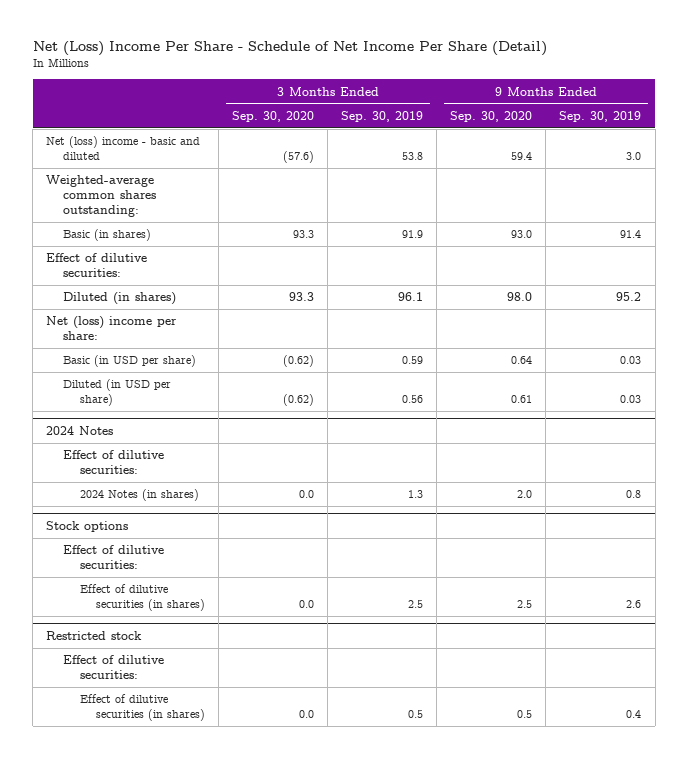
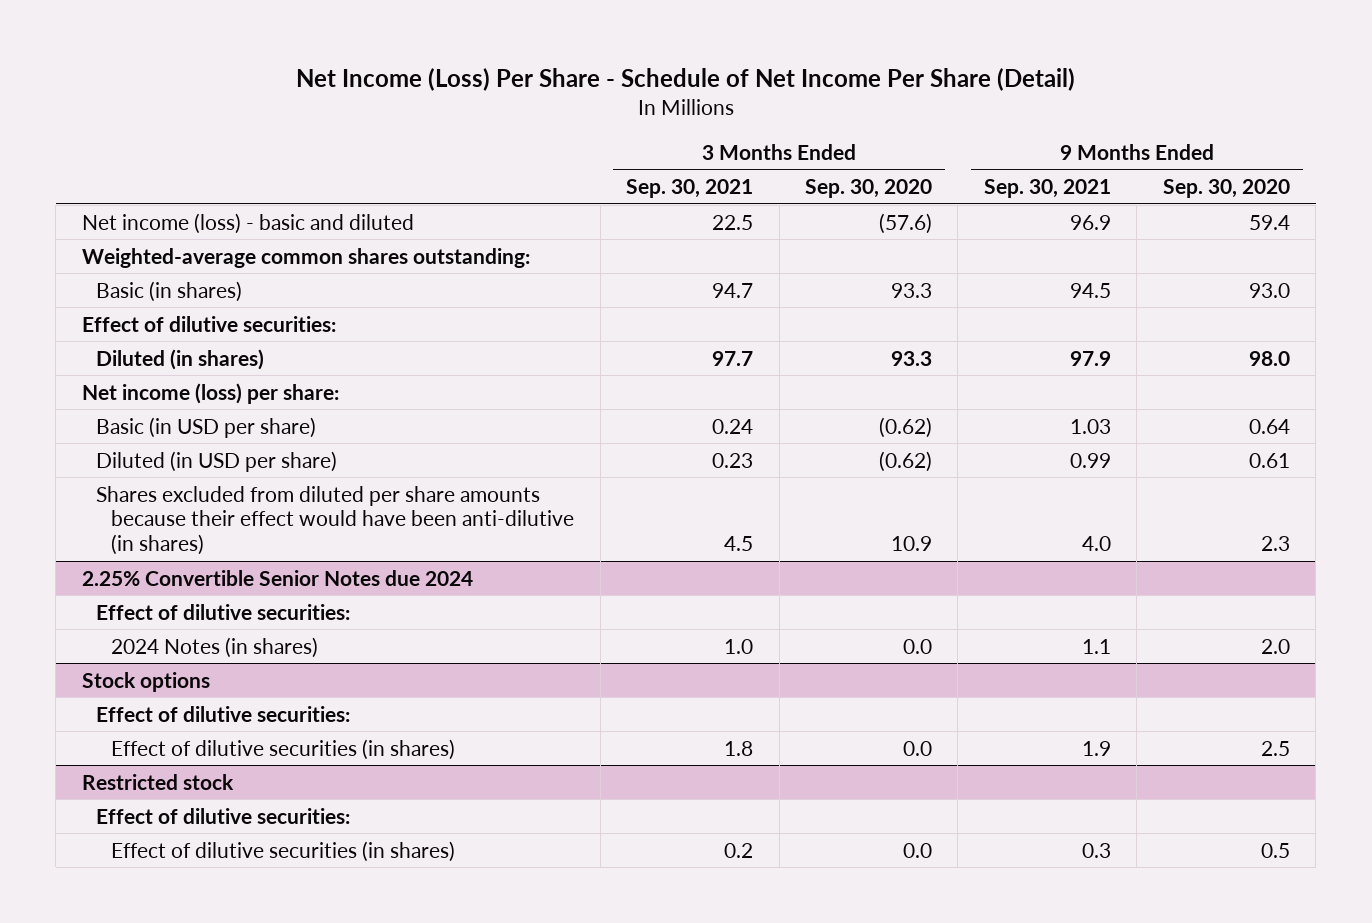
- Net (Loss) Income Per Share - Schedule of Net Income Per Share (Detail)
+ Net Income (Loss) Per Share - Schedule of Net Income Per Share (Detail)
- | 3 Months Ended Sep. 30, 2020 | 3 Months Ended Sep. 30, 2019 | 9 Months Ended Sep. 30, 2020 | 9 Months Ended Sep. 30, 2019
+ | 3 Months Ended Sep. 30, 2021 | 3 Months Ended Sep. 30, 2020 | 9 Months Ended Sep. 30, 2021 | 9 Months Ended Sep. 30, 2020
- Net (loss) income - basic and diluted | (57.6) | 53.8 | 59.4 | 3.0
+ Net income (loss) - basic and diluted | 22.5 | (57.6) | 96.9 | 59.4
- Net (loss) income per share:
+ Net income (loss) per share:
- 2024 Notes
+ Shares excluded from diluted per share amounts because their effect would have been anti-dilutive (in shares) | 4.5 | 10.9 | 4.0 | 2.3
+ 2.25% Convertible Senior Notes due 2024

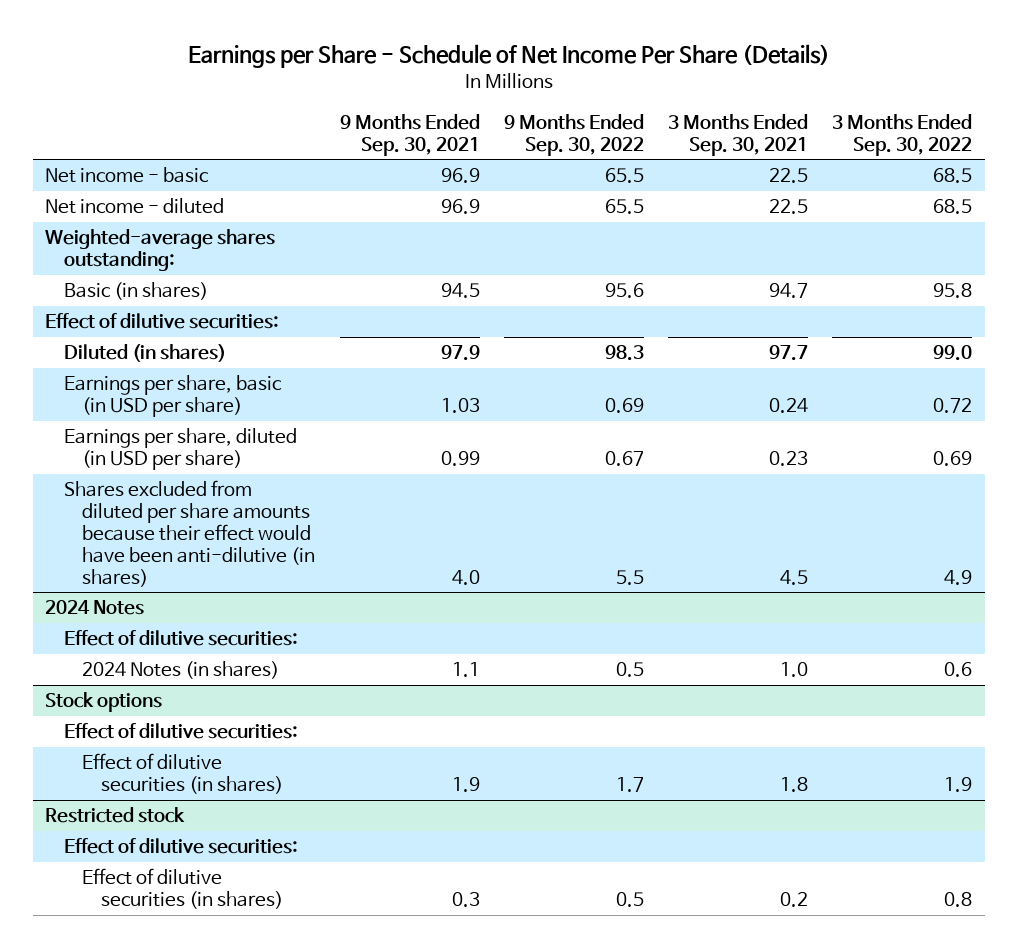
- Net Income (Loss) Per Share - Schedule of Net Income Per Share (Detail)
+ Earnings per Share - Schedule of Net Income Per Share (Details)
- | 3 Months Ended Sep. 30, 2021 | 3 Months Ended Sep. 30, 2020 | 9 Months Ended Sep. 30, 2021 | 9 Months Ended Sep. 30, 2020
+ | 9 Months Ended Sep. 30, 2021 | 9 Months Ended Sep. 30, 2022 | 3 Months Ended Sep. 30, 2021 | 3 Months Ended Sep. 30, 2022
- Net income (loss) - basic and diluted | 22.5 | (57.6) | 96.9 | 59.4
- Weighted-average common shares outstanding:
+ Net income - basic | 96.9 | 65.5 | 22.5 | 68.5
+ Net income - diluted | 96.9 | 65.5 | 22.5 | 68.5
+ Weighted-average shares outstanding:
- Net income (loss) per share:
- Basic (in USD per share) | 0.24 | (0.62) | 1.03 | 0.64
- Diluted (in USD per share) | 0.23 | (0.62) | 0.99 | 0.61
+ Earnings per share, basic (in USD per share) | 1.03 | 0.69 | 0.24 | 0.72
+ Earnings per share, diluted (in USD per share) | 0.99 | 0.67 | 0.23 | 0.69
- 2.25% Convertible Senior Notes due 2024
+ 2024 Notes

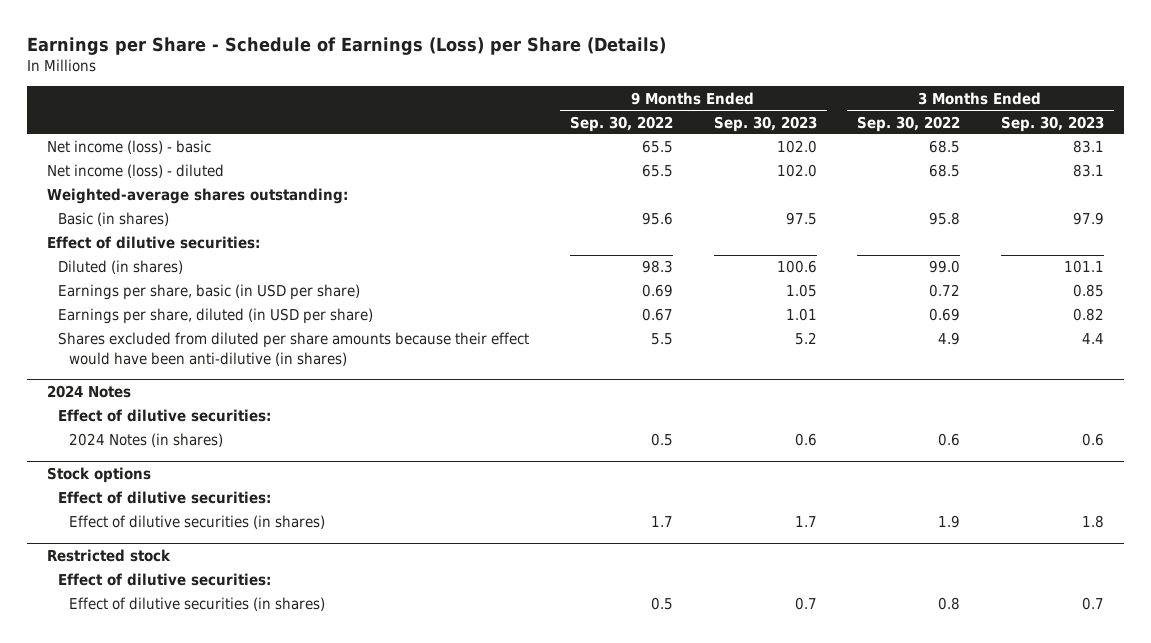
- Earnings per Share - Schedule of Net Income Per Share (Details)
+ Earnings per Share - Schedule of Earnings (Loss) per Share (Details)
- | 9 Months Ended Sep. 30, 2021 | 9 Months Ended Sep. 30, 2022 | 3 Months Ended Sep. 30, 2021 | 3 Months Ended Sep. 30, 2022
+ | 9 Months Ended Sep. 30, 2022 | 9 Months Ended Sep. 30, 2023 | 3 Months Ended Sep. 30, 2022 | 3 Months Ended Sep. 30, 2023
- Net income - basic | 96.9 | 65.5 | 22.5 | 68.5
- Net income - diluted | 96.9 | 65.5 | 22.5 | 68.5
+ Net income (loss) - basic | 65.5 | 102.0 | 68.5 | 83.1
+ Net income (loss) - diluted | 65.5 | 102.0 | 68.5 | 83.1

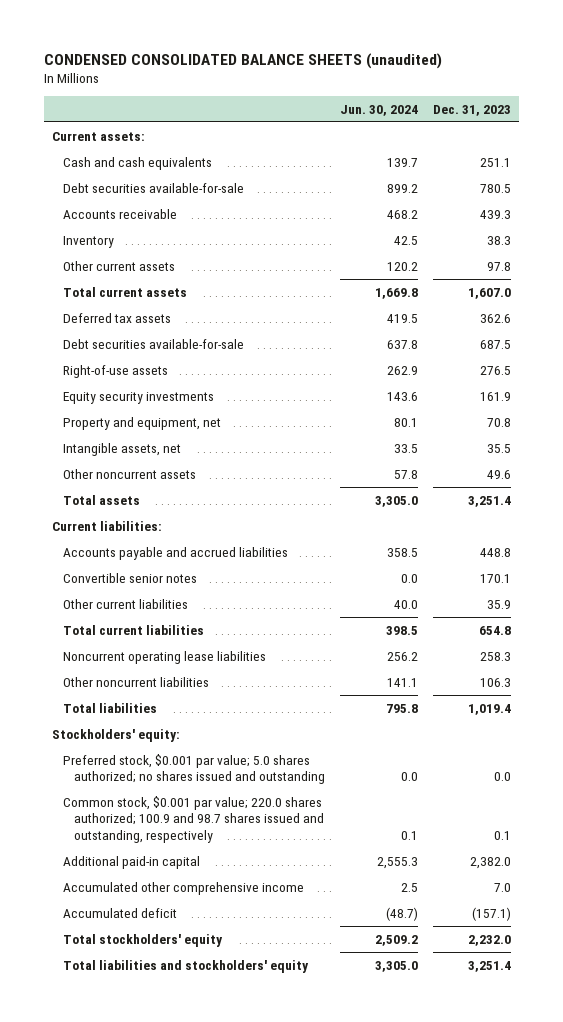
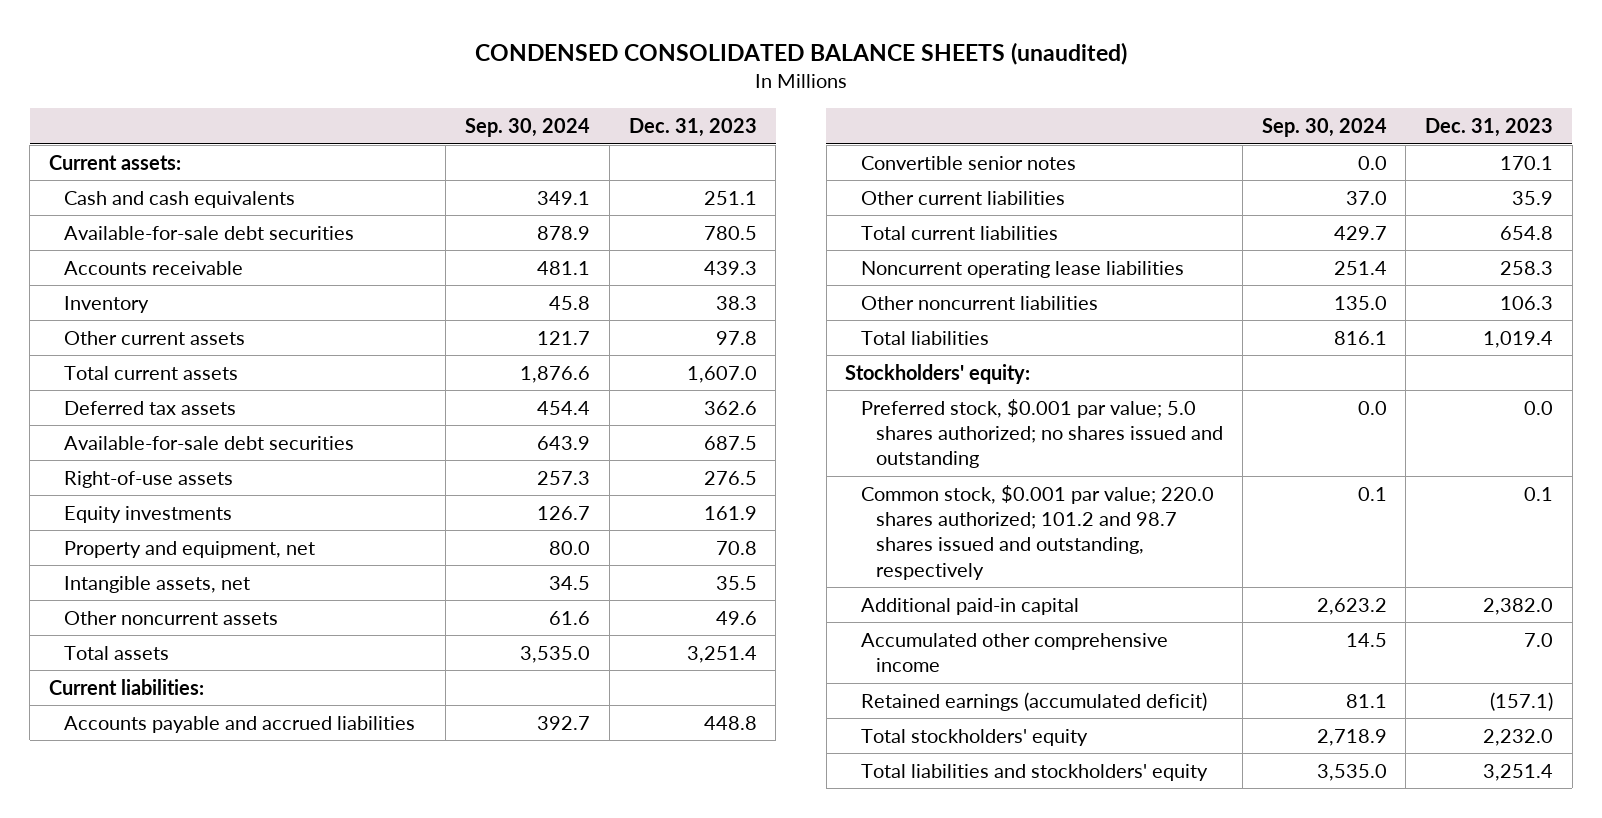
- | Jun. 30, 2024 | Dec. 31, 2023
+ | Sep. 30, 2024 | Dec. 31, 2023
- Debt securities available-for-sale | 899.2 | 780.5
+ Available-for-sale debt securities | 878.9 | 780.5
- Debt securities available-for-sale | 637.8 | 687.5
+ Available-for-sale debt securities | 643.9 | 687.5
- Equity security investments | 143.6 | 161.9
+ Equity investments | 126.7 | 161.9
- Common stock, $0.001 par value; 220.0 shares authorized; 100.9 and 98.7 shares issued and outstanding, respectively | 0.1 | 0.1
+ Common stock, $0.001 par value; 220.0 shares authorized; 101.2 and 98.7 shares issued and outstanding, respectively | 0.1 | 0.1
- Accumulated deficit | (48.7) | (157.1)
+ Retained earnings (accumulated deficit) | 81.1 | (157.1)

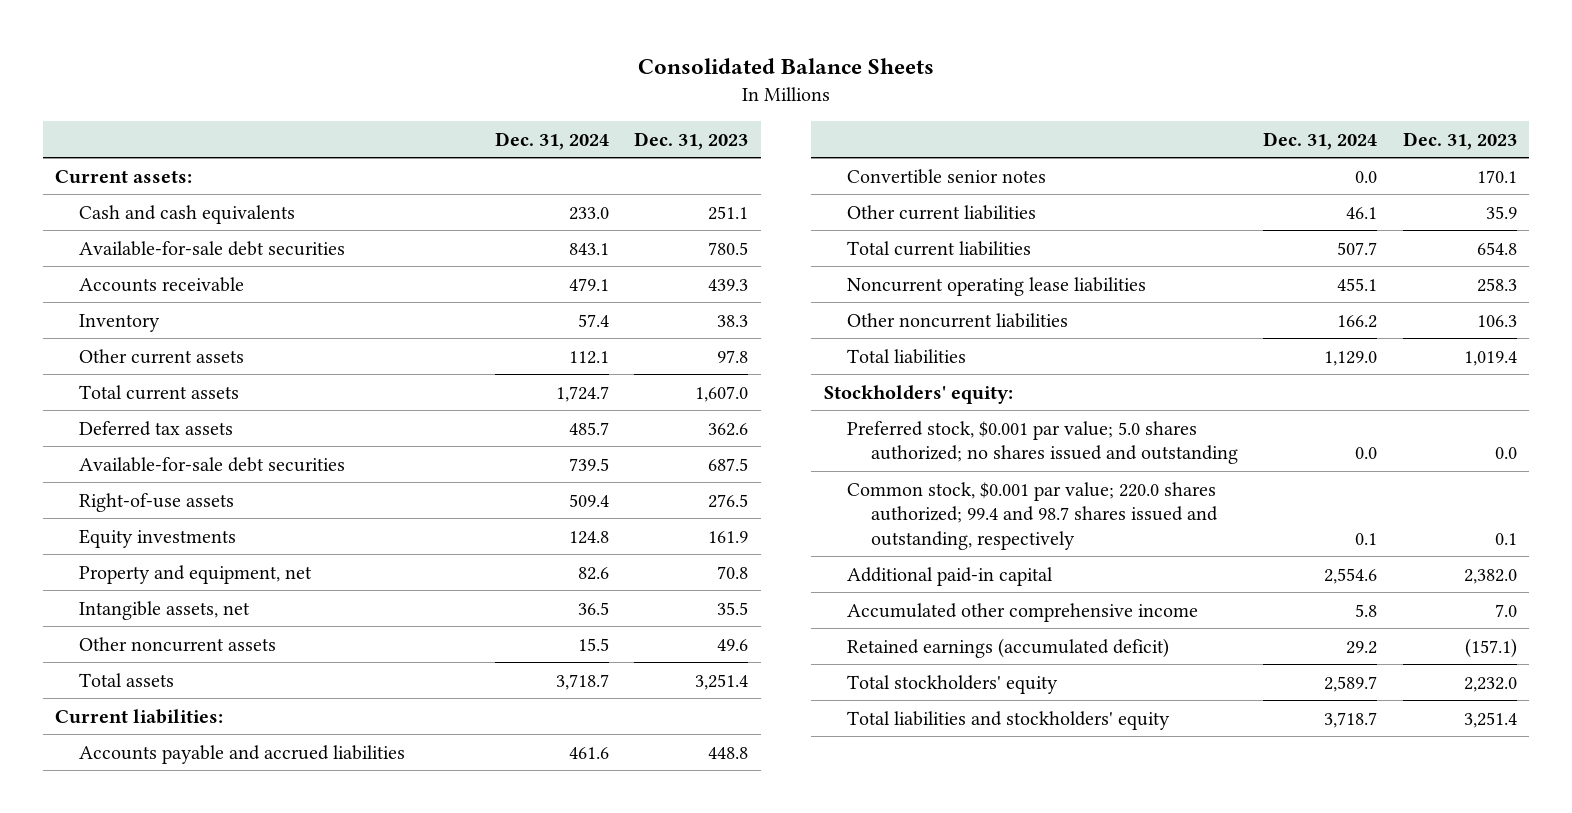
- CONDENSED CONSOLIDATED BALANCE SHEETS (unaudited)
+ Consolidated Balance Sheets
- | Sep. 30, 2024 | Dec. 31, 2023
+ | Dec. 31, 2024 | Dec. 31, 2023
- Common stock, $0.001 par value; 220.0 shares authorized; 101.2 and 98.7 shares issued and outstanding, respectively | 0.1 | 0.1
+ Common stock, $0.001 par value; 220.0 shares authorized; 99.4 and 98.7 shares issued and outstanding, respectively | 0.1 | 0.1

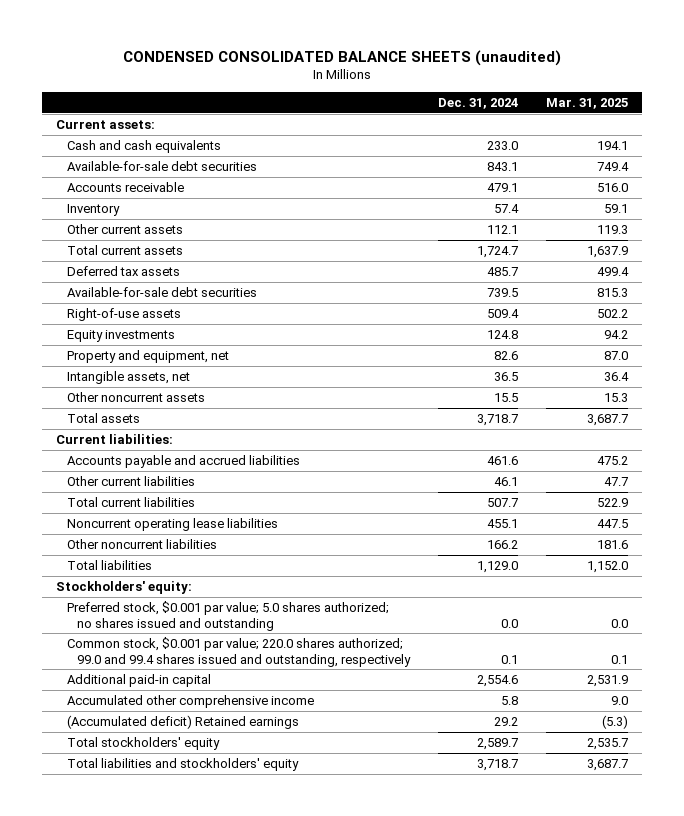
- Consolidated Balance Sheets
+ CONDENSED CONSOLIDATED BALANCE SHEETS (unaudited)
- | Dec. 31, 2024 | Dec. 31, 2023
+ | Dec. 31, 2024 | Mar. 31, 2025
- Convertible senior notes | 0.0 | 170.1
- Common stock, $0.001 par value; 220.0 shares authorized; 99.4 and 98.7 shares issued and outstanding, respectively | 0.1 | 0.1
+ Common stock, $0.001 par value; 220.0 shares authorized; 99.0 and 99.4 shares issued and outstanding, respectively | 0.1 | 0.1
- Retained earnings (accumulated deficit) | 29.2 | (157.1)
+ (Accumulated deficit) Retained earnings | 29.2 | (5.3)

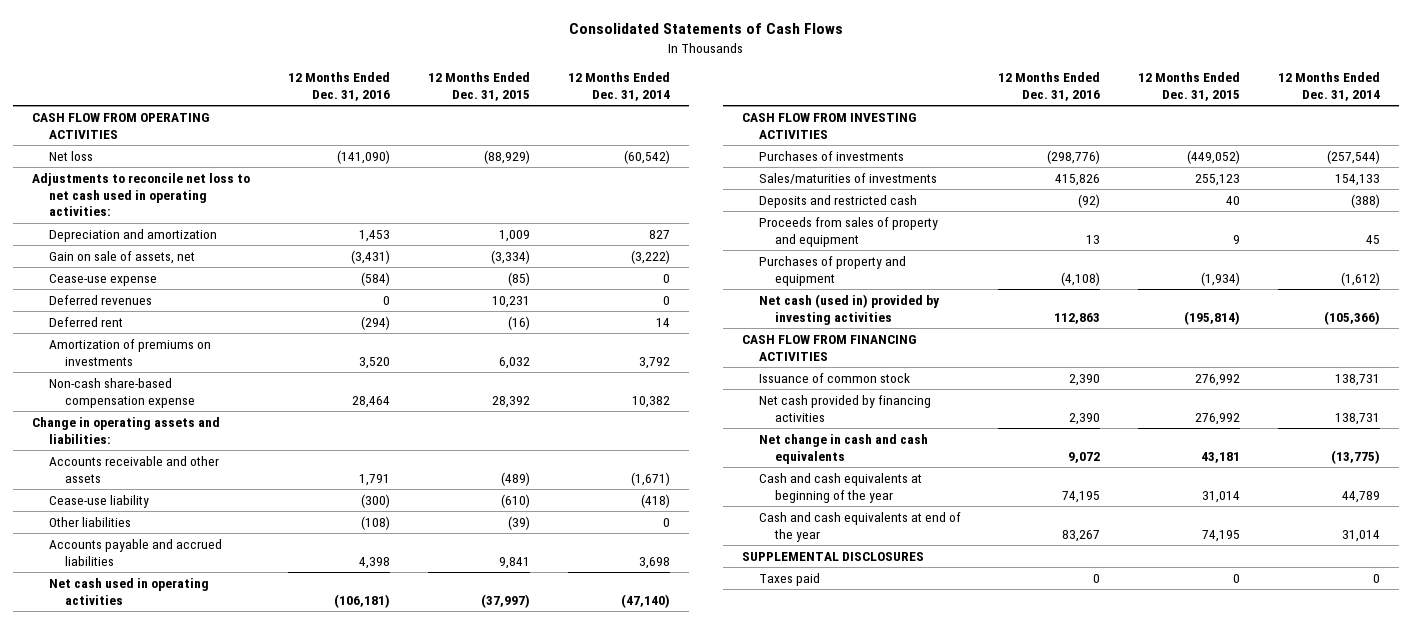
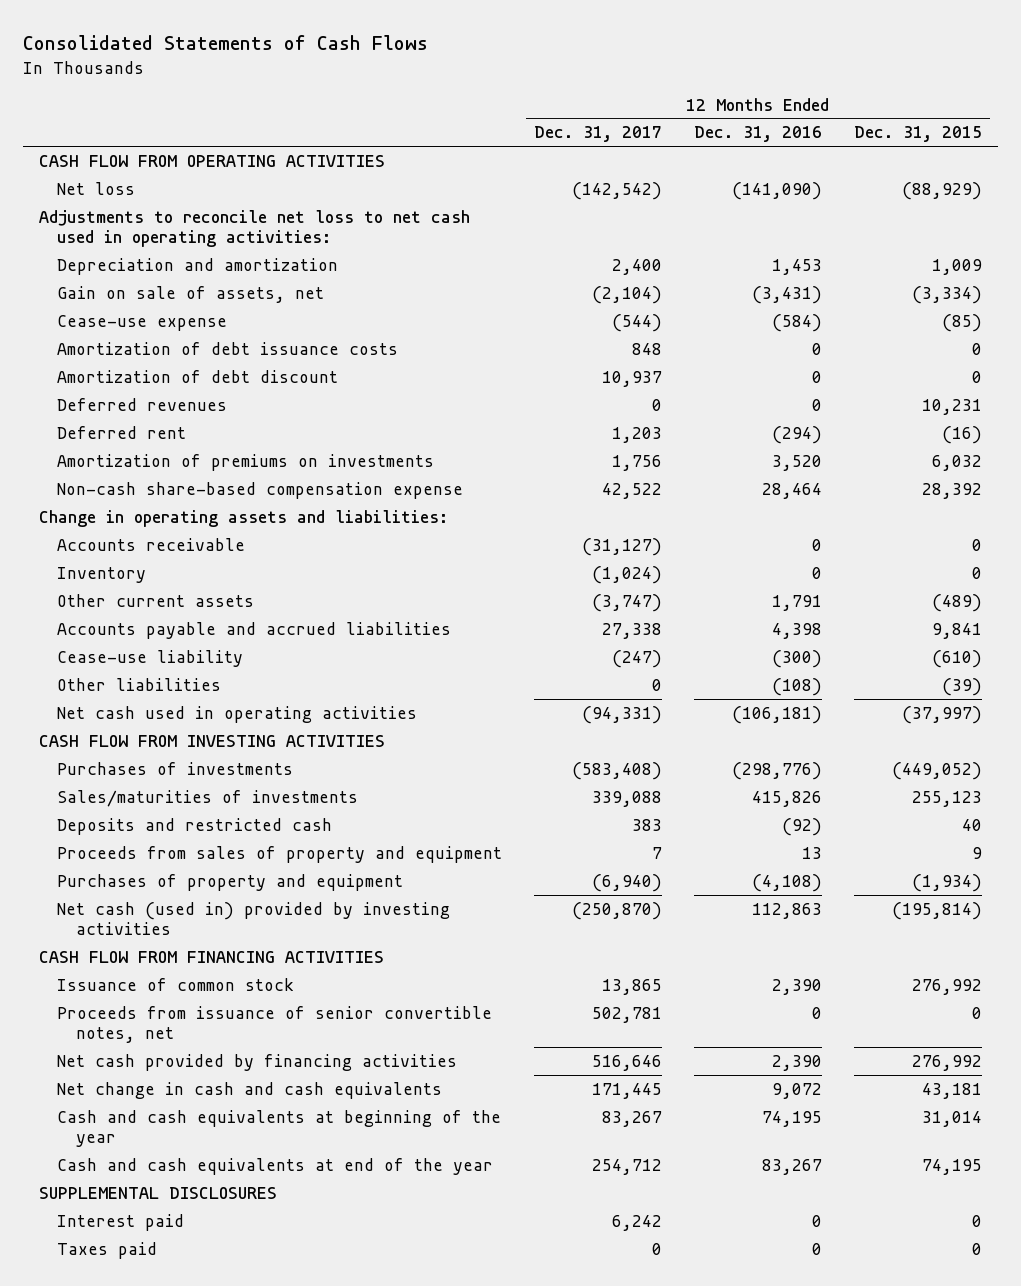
- | 12 Months Ended Dec. 31, 2016 | 12 Months Ended Dec. 31, 2015 | 12 Months Ended Dec. 31, 2014
+ | 12 Months Ended Dec. 31, 2017 | 12 Months Ended Dec. 31, 2016 | 12 Months Ended Dec. 31, 2015
+ Amortization of debt issuance costs | 848 | 0 | 0
+ Amortization of debt discount | 10,937 | 0 | 0
- Accounts receivable and other assets | 1,791 | (489) | (1,671)
+ Accounts receivable | (31,127) | 0 | 0
+ Inventory | (1,024) | 0 | 0
+ Other current assets | (3,747) | 1,791 | (489)
moved up: Accounts payable and accrued liabilities | 27,338 | 4,398 | 9,841
+ Proceeds from issuance of senior convertible notes, net | 502,781 | 0 | 0
+ Interest paid | 6,242 | 0 | 0

